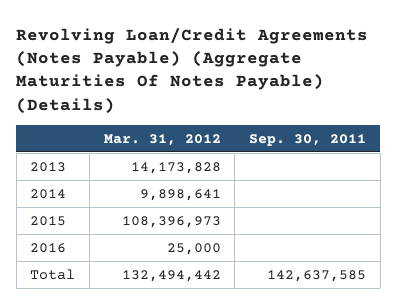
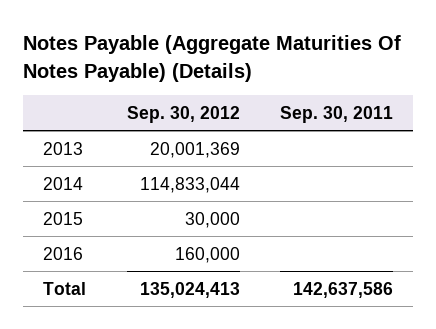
- Revolving Loan/Credit Agreements (Notes Payable) (Aggregate Maturities Of Notes Payable) (Details)
+ Notes Payable (Aggregate Maturities Of Notes Payable) (Details)
- | Mar. 31, 2012 | Sep. 30, 2011
+ | Sep. 30, 2012 | Sep. 30, 2011
- Total | 132,494,442 | 142,637,585
+ Total | 135,024,413 | 142,637,586

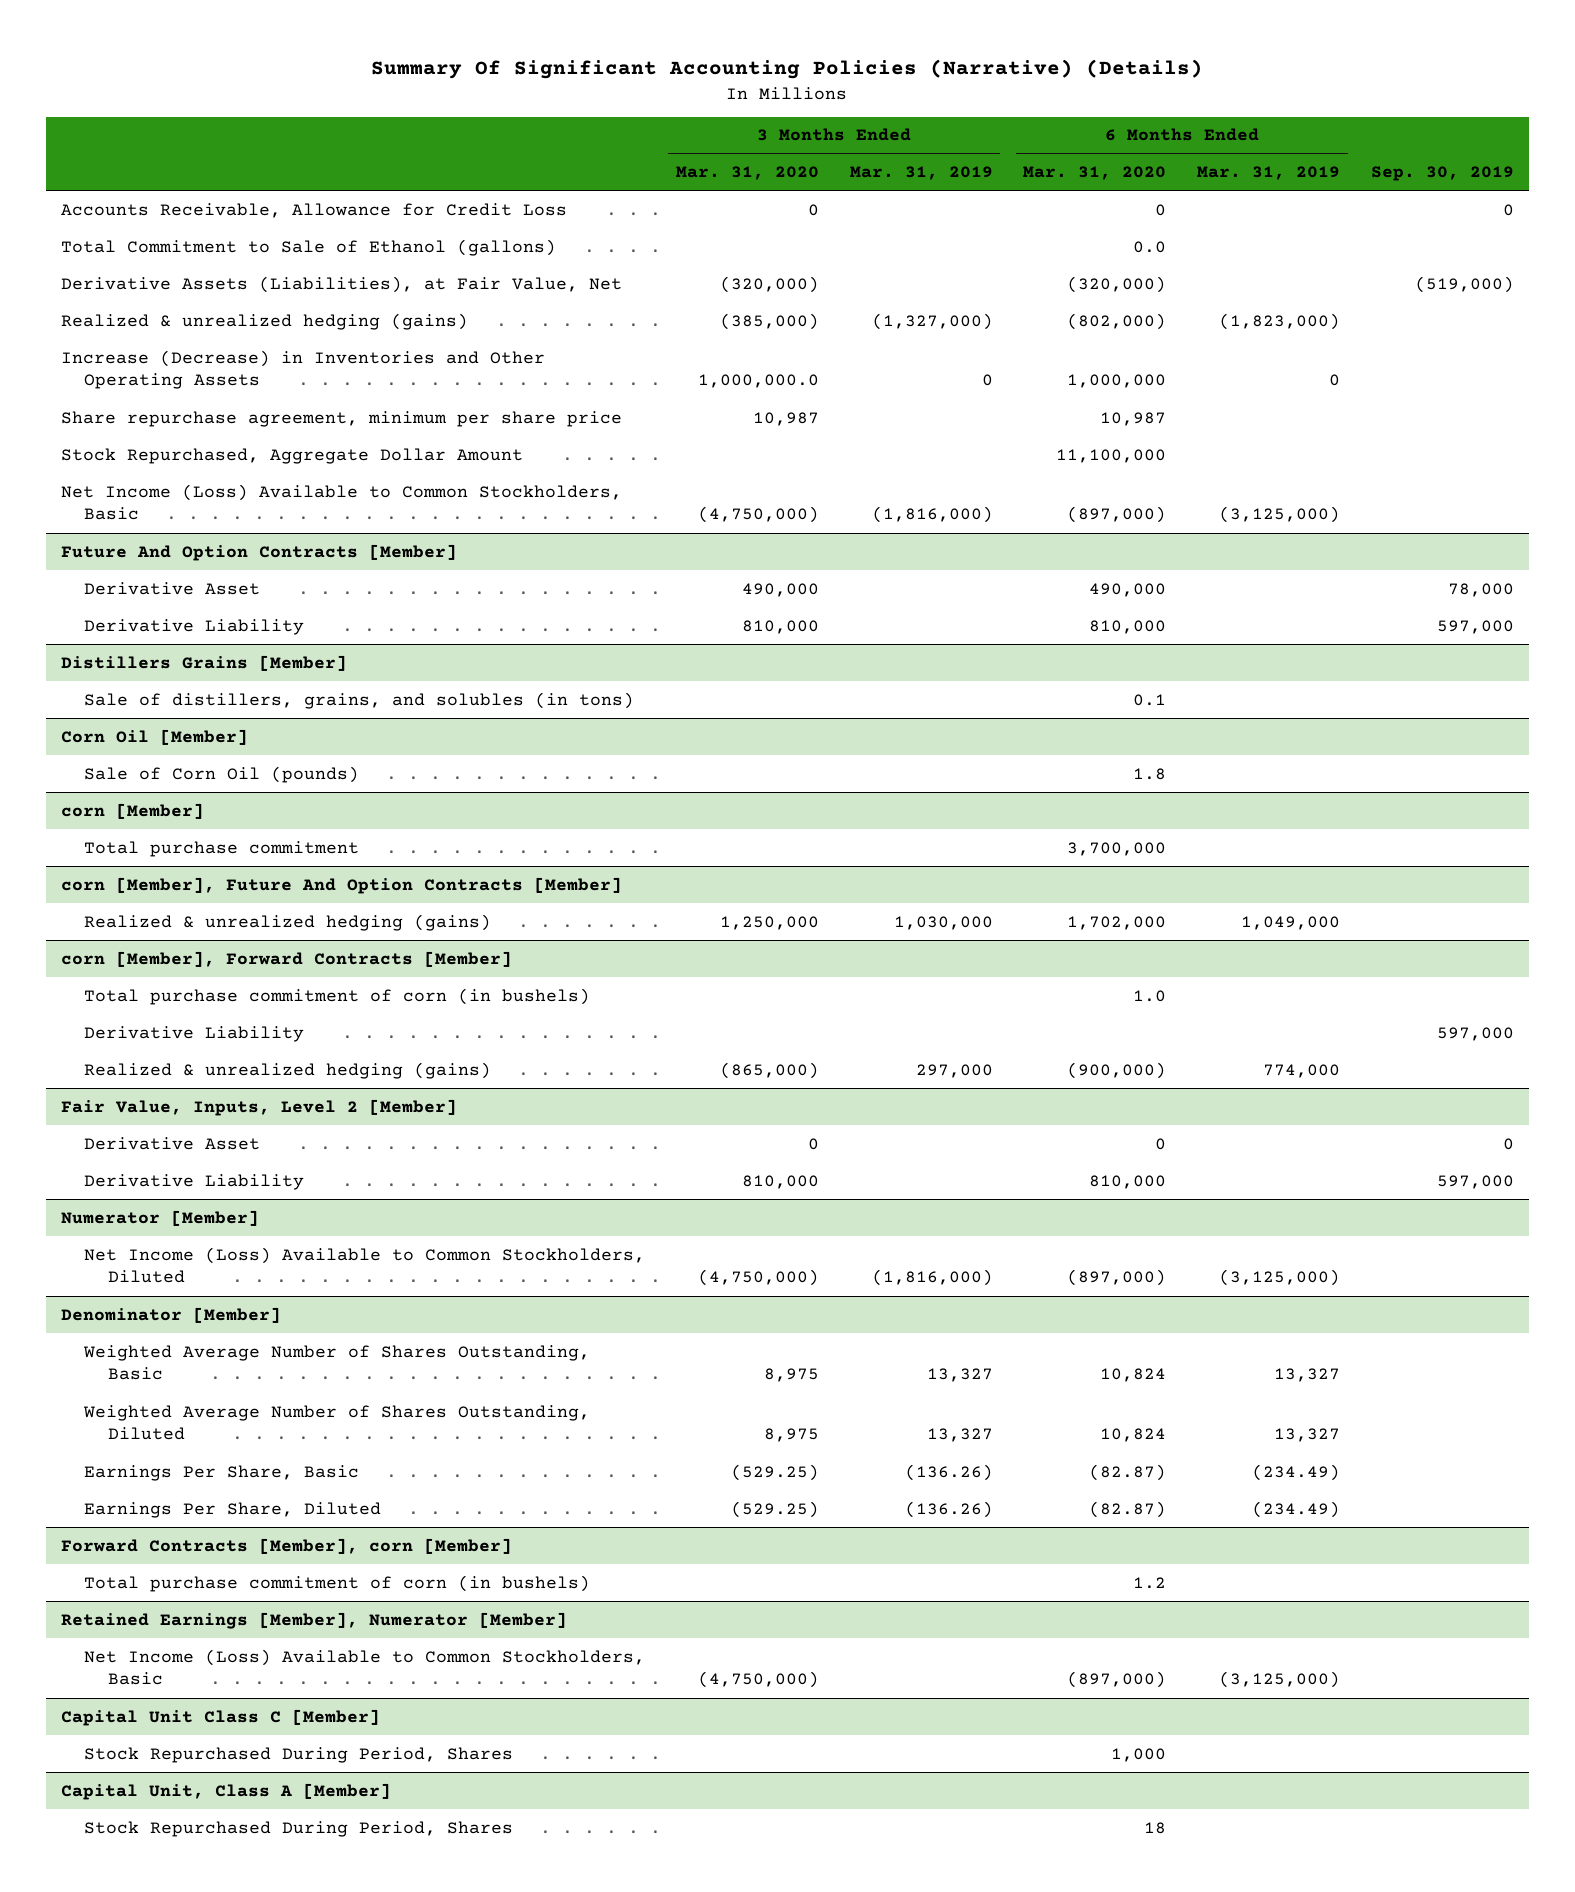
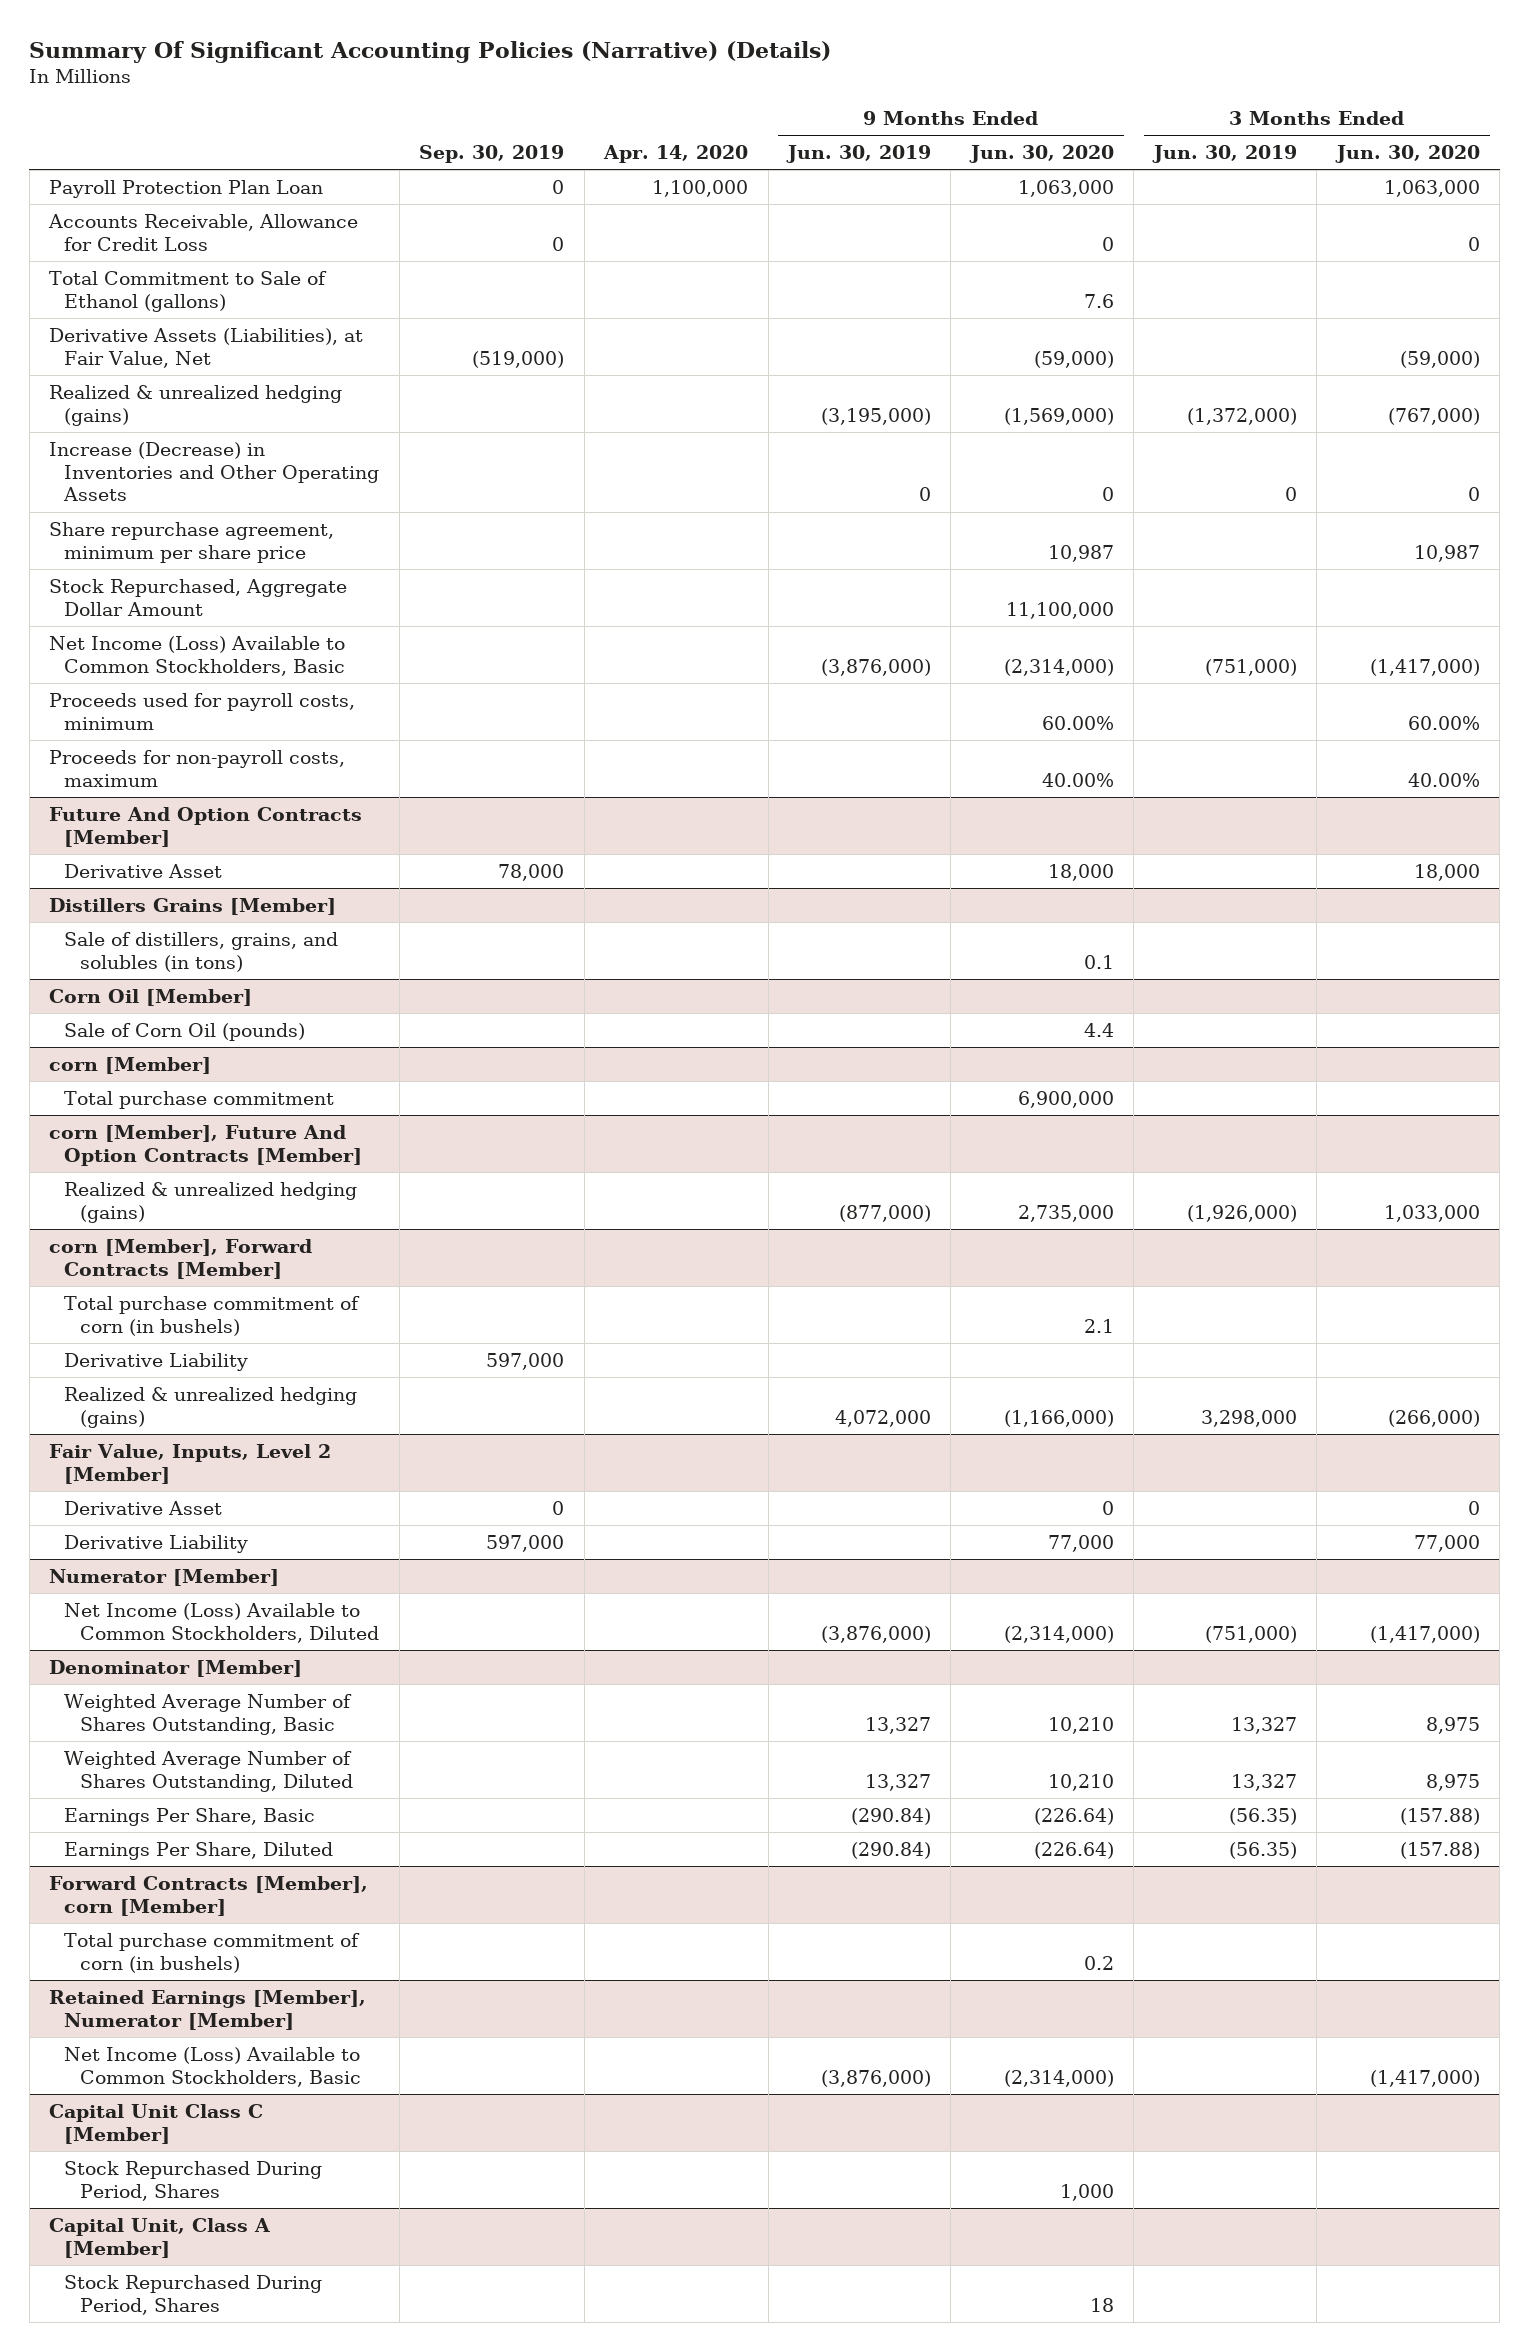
- | 3 Months Ended Mar. 31, 2020 | 3 Months Ended Mar. 31, 2019 | 6 Months Ended Mar. 31, 2020 | 6 Months Ended Mar. 31, 2019 | Sep. 30, 2019
+ | Sep. 30, 2019 | Apr. 14, 2020 | 9 Months Ended Jun. 30, 2019 | 9 Months Ended Jun. 30, 2020 | 3 Months Ended Jun. 30, 2019 | 3 Months Ended Jun. 30, 2020
+ Payroll Protection Plan Loan | 0 | 1,100,000 | | 1,063,000 | | 1,063,000
+ Proceeds used for payroll costs, minimum | | | | 60.00% | | 60.00%
+ Proceeds for non-payroll costs, maximum | | | | 40.00% | | 40.00%
@ Future And Option Contracts [Member]
- Derivative Liability | 810,000 | | 810,000 | | 597,000

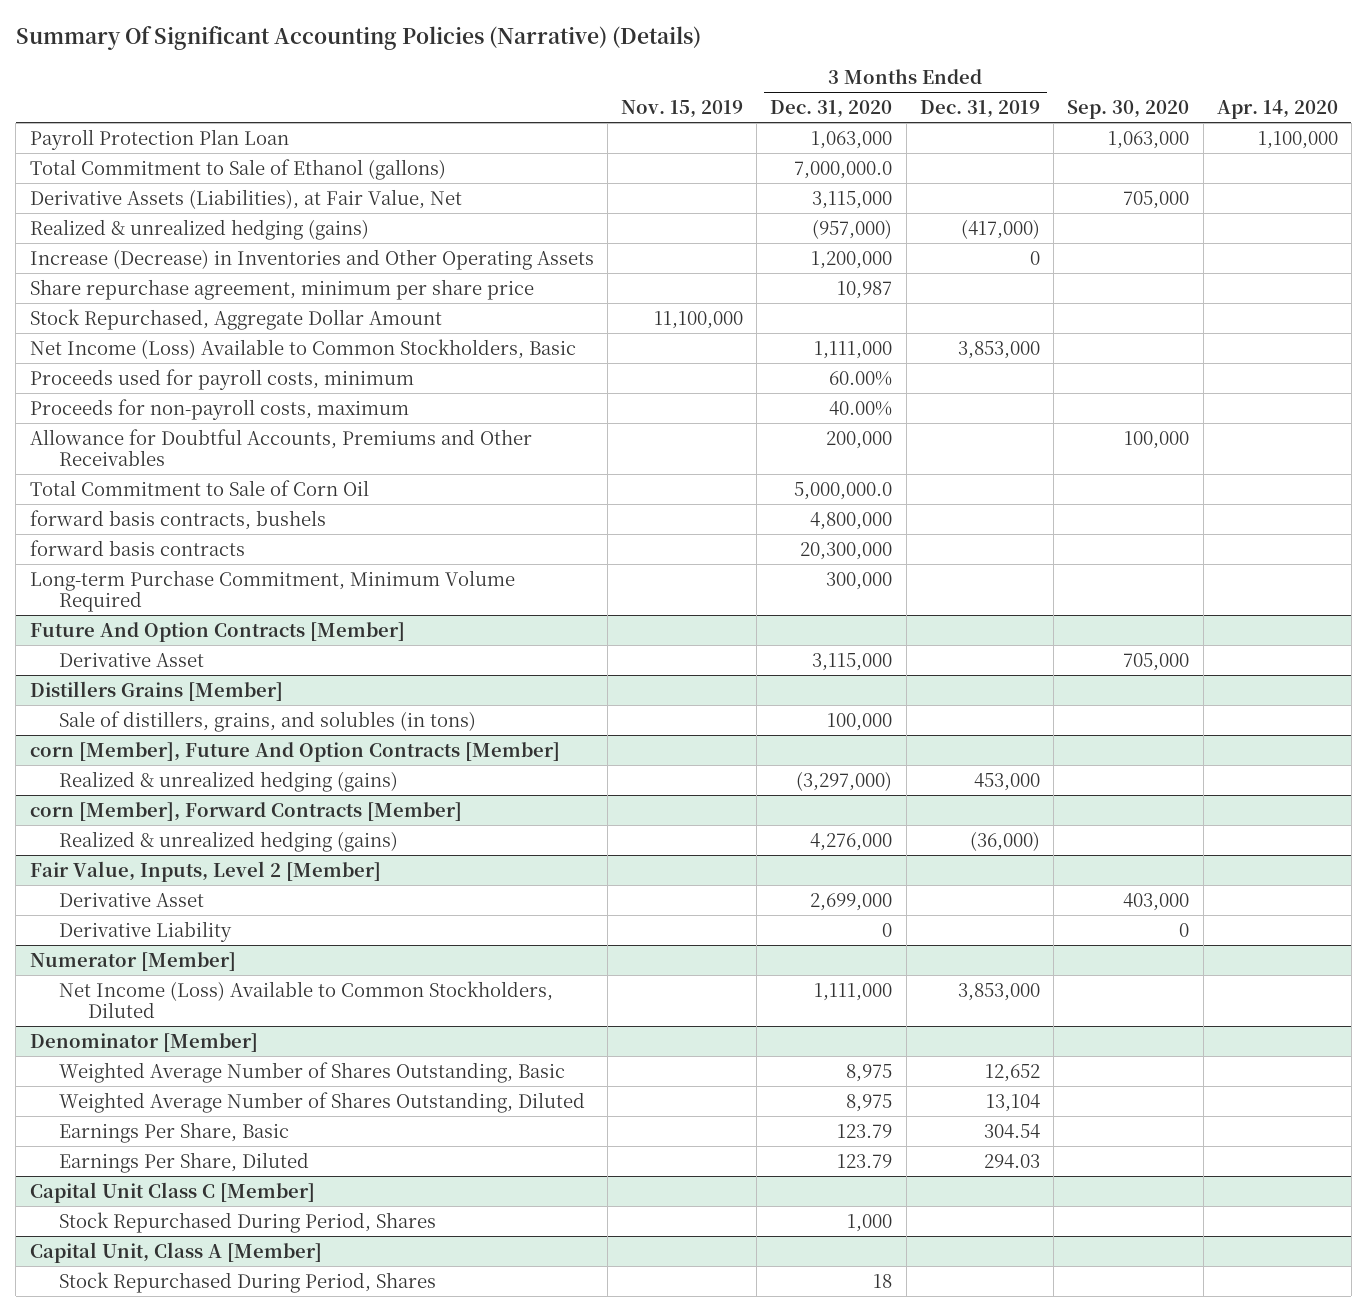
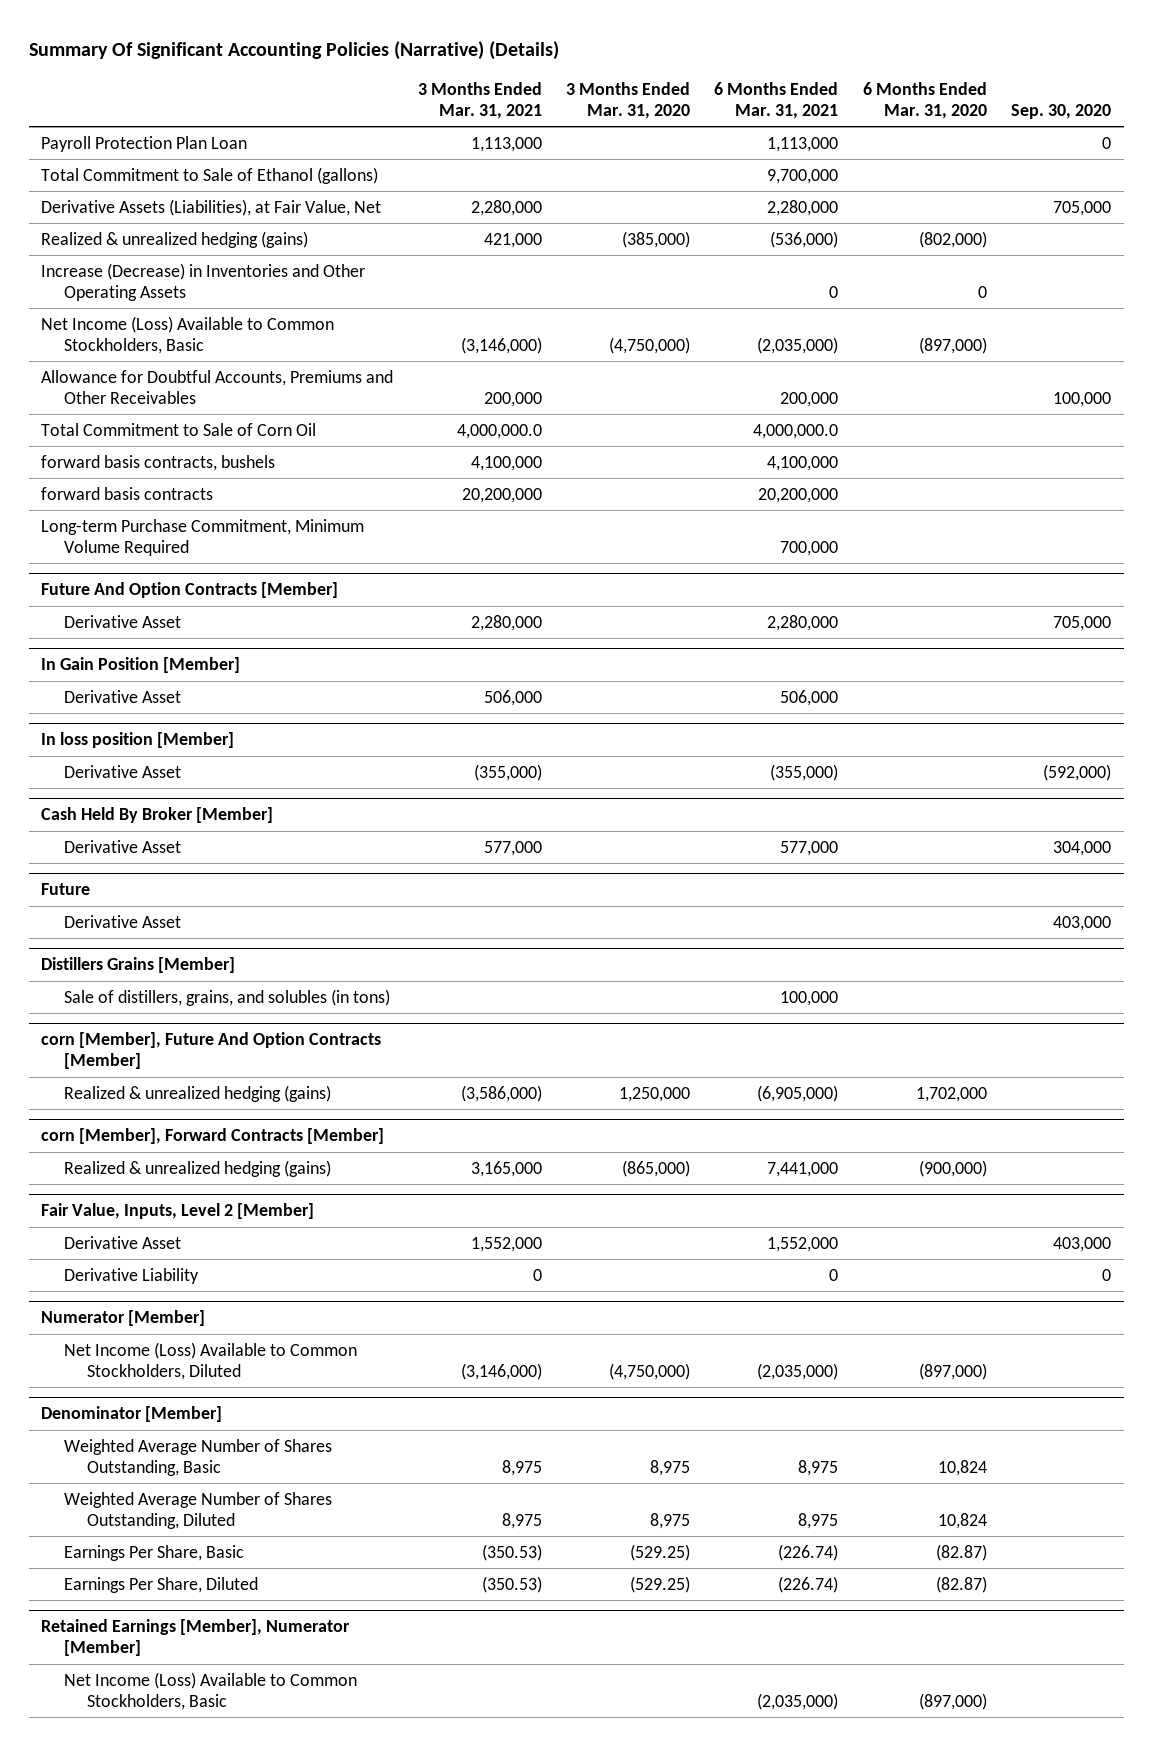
- | Nov. 15, 2019 | 3 Months Ended Dec. 31, 2020 | 3 Months Ended Dec. 31, 2019 | Sep. 30, 2020 | Apr. 14, 2020
+ | 3 Months Ended Mar. 31, 2021 | 3 Months Ended Mar. 31, 2020 | 6 Months Ended Mar. 31, 2021 | 6 Months Ended Mar. 31, 2020 | Sep. 30, 2020
- Payroll Protection Plan Loan | | 1,063,000 | | 1,063,000 | 1,100,000
+ Payroll Protection Plan Loan | 1,113,000 | | 1,113,000 | | 0
- Share repurchase agreement, minimum per share price | | 10,987 | | |
- Stock Repurchased, Aggregate Dollar Amount | 11,100,000 | | | |
- Proceeds used for payroll costs, minimum | | 60.00% | | |
- Proceeds for non-payroll costs, maximum | | 40.00% | | |
+ In Gain Position [Member]
+ Derivative Asset | 506,000 | | 506,000 | |
+ In loss position [Member]
+ Derivative Asset | (355,000) | | (355,000) | | (592,000)
+ Cash Held By Broker [Member]
+ Derivative Asset | 577,000 | | 577,000 | | 304,000
+ Future
+ Derivative Asset | | | | | 403,000
- Capital Unit Class C [Member]
- Stock Repurchased During Period, Shares | | 1,000 | | |
- Capital Unit, Class A [Member]
- Stock Repurchased During Period, Shares | | 18 | | |
+ Retained Earnings [Member], Numerator [Member]
+ Net Income (Loss) Available to Common Stockholders, Basic | | | (2,035,000) | (897,000) |

